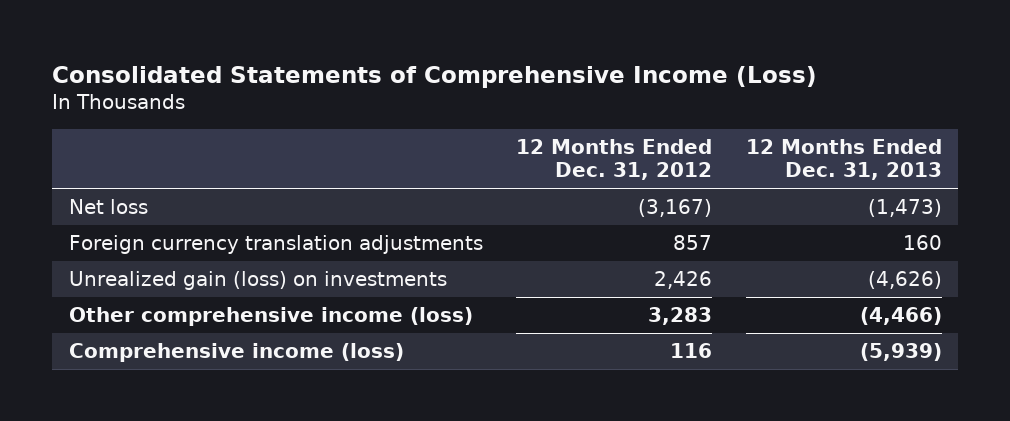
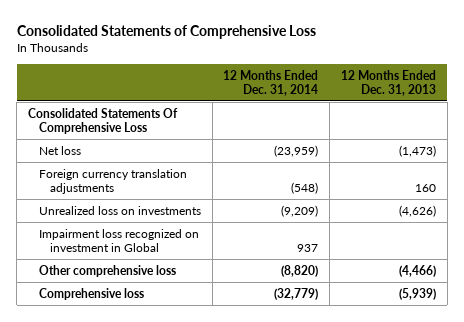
- Consolidated Statements of Comprehensive Income (Loss)
+ Consolidated Statements of Comprehensive Loss
- | 12 Months Ended Dec. 31, 2012 | 12 Months Ended Dec. 31, 2013
+ | 12 Months Ended Dec. 31, 2014 | 12 Months Ended Dec. 31, 2013
+ Consolidated Statements Of Comprehensive Loss
- Unrealized gain (loss) on investments | 2,426 | (4,626)
- Other comprehensive income (loss) | 3,283 | (4,466)
- Comprehensive income (loss) | 116 | (5,939)
+ Unrealized loss on investments | (9,209) | (4,626)
+ Impairment loss recognized on investment in Global | 937 |
+ Other comprehensive loss | (8,820) | (4,466)
+ Comprehensive loss | (32,779) | (5,939)

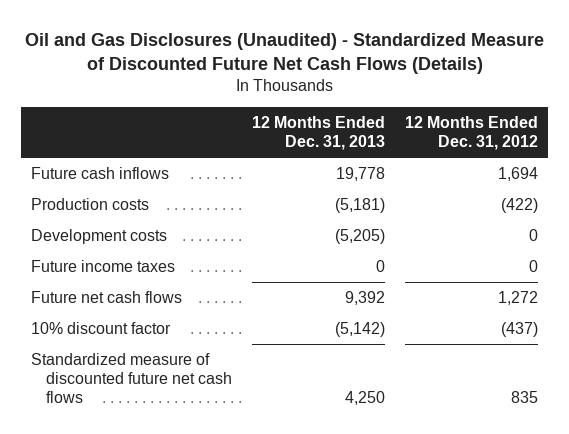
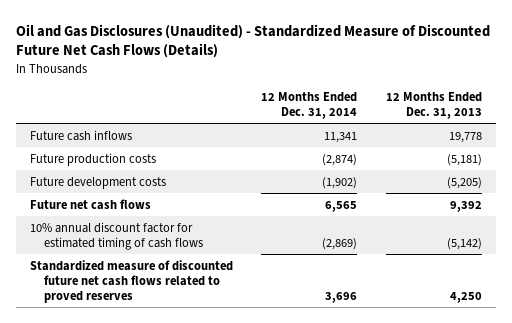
- | 12 Months Ended Dec. 31, 2013 | 12 Months Ended Dec. 31, 2012
+ | 12 Months Ended Dec. 31, 2014 | 12 Months Ended Dec. 31, 2013
- Production costs | (5,181) | (422)
- Development costs | (5,205) | 0
- Future income taxes | 0 | 0
+ Future production costs | (2,874) | (5,181)
+ Future development costs | (1,902) | (5,205)
- 10% discount factor | (5,142) | (437)
- Standardized measure of discounted future net cash flows | 4,250 | 835
+ 10% annual discount factor for estimated timing of cash flows | (2,869) | (5,142)
+ Standardized measure of discounted future net cash flows related to proved reserves | 3,696 | 4,250

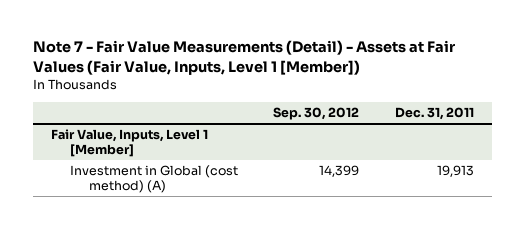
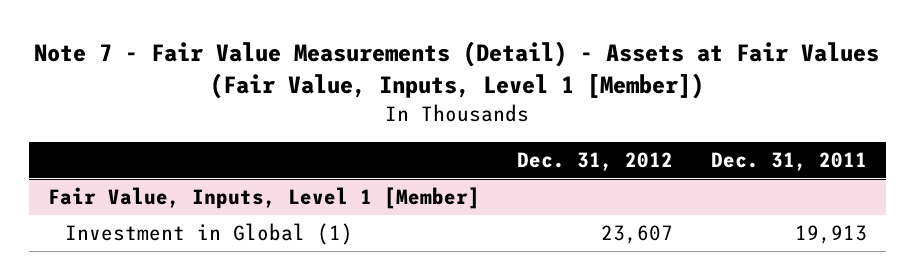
- | Sep. 30, 2012 | Dec. 31, 2011
+ | Dec. 31, 2012 | Dec. 31, 2011
@ Fair Value, Inputs, Level 1 [Member]
- Investment in Global (cost method) (A) | 14,399 | 19,913
+ Investment in Global (1) | 23,607 | 19,913

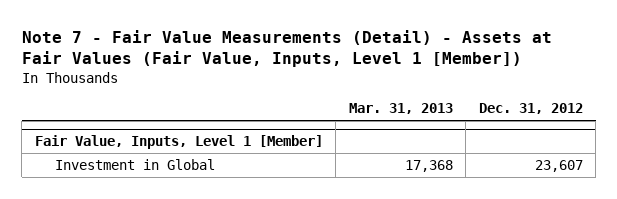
- | Dec. 31, 2012 | Dec. 31, 2011
+ | Mar. 31, 2013 | Dec. 31, 2012
@ Fair Value, Inputs, Level 1 [Member]
- Investment in Global (1) | 23,607 | 19,913
+ Investment in Global | 17,368 | 23,607

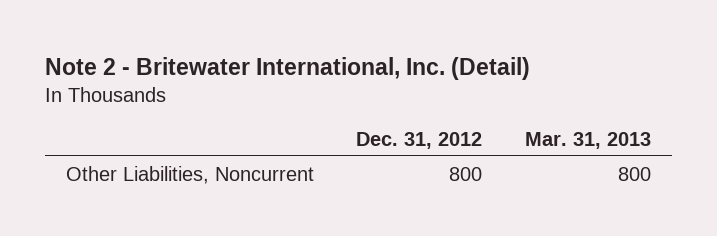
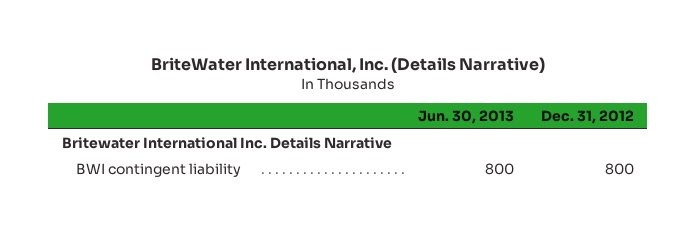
- Note 2 - Britewater International, Inc. (Detail)
+ BriteWater International, Inc. (Details Narrative)
- | Dec. 31, 2012 | Mar. 31, 2013
+ | Jun. 30, 2013 | Dec. 31, 2012
- Other Liabilities, Noncurrent | 800 | 800
+ Britewater International Inc. Details Narrative
+ BWI contingent liability | 800 | 800

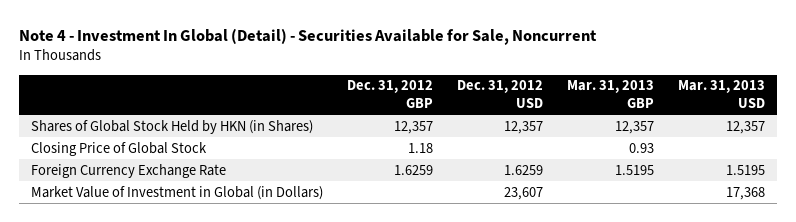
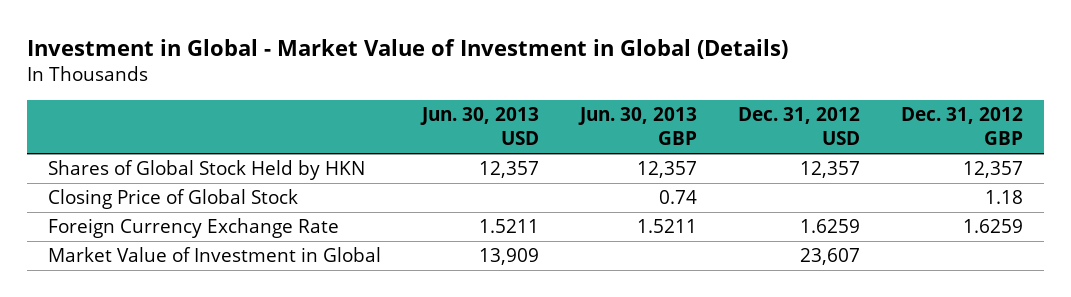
- Note 4 - Investment In Global (Detail) - Securities Available for Sale, Noncurrent
+ Investment in Global - Market Value of Investment in Global (Details)
- | Dec. 31, 2012 GBP | Dec. 31, 2012 USD | Mar. 31, 2013 GBP | Mar. 31, 2013 USD
+ | Jun. 30, 2013 USD | Jun. 30, 2013 GBP | Dec. 31, 2012 USD | Dec. 31, 2012 GBP
- Shares of Global Stock Held by HKN (in Shares) | 12,357 | 12,357 | 12,357 | 12,357
+ Shares of Global Stock Held by HKN | 12,357 | 12,357 | 12,357 | 12,357
- Market Value of Investment in Global (in Dollars) | | 23,607 | | 17,368
+ Market Value of Investment in Global | 13,909 | | 23,607 |

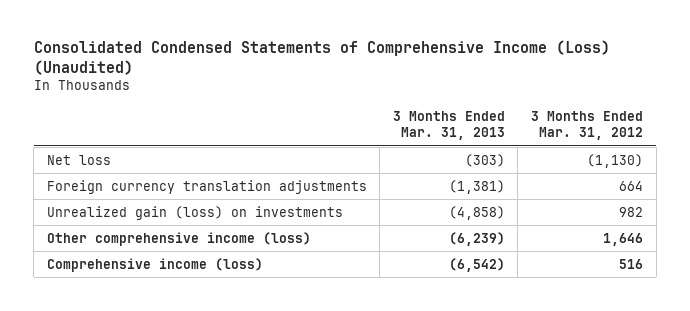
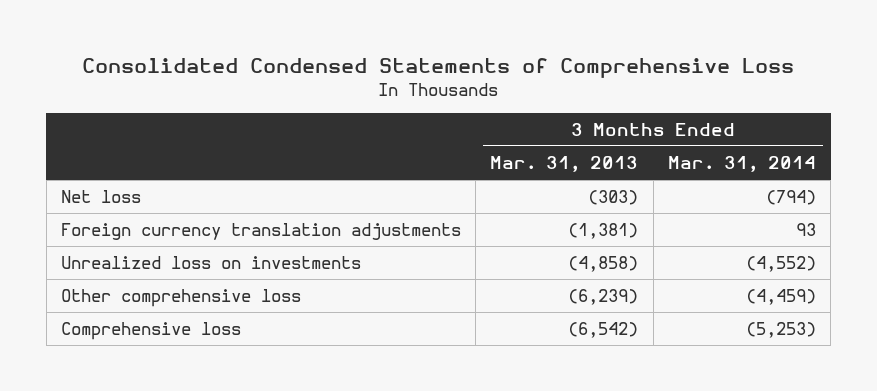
- Consolidated Condensed Statements of Comprehensive Income (Loss) (Unaudited)
+ Consolidated Condensed Statements of Comprehensive Loss
- | 3 Months Ended Mar. 31, 2013 | 3 Months Ended Mar. 31, 2012
+ | 3 Months Ended Mar. 31, 2013 | 3 Months Ended Mar. 31, 2014
- Unrealized gain (loss) on investments | (4,858) | 982
- Other comprehensive income (loss) | (6,239) | 1,646
- Comprehensive income (loss) | (6,542) | 516
+ Unrealized loss on investments | (4,858) | (4,552)
+ Other comprehensive loss | (6,239) | (4,459)
+ Comprehensive loss | (6,542) | (5,253)

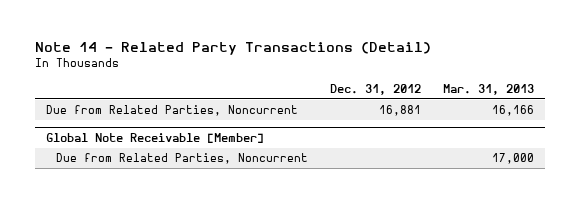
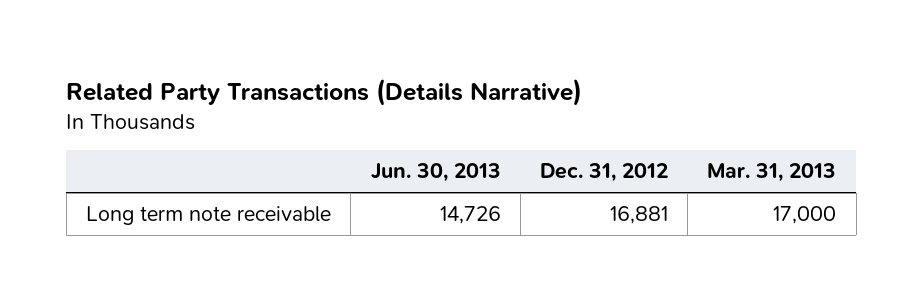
- Note 14 - Related Party Transactions (Detail)
+ Related Party Transactions (Details Narrative)
- | Dec. 31, 2012 | Mar. 31, 2013
+ | Jun. 30, 2013 | Dec. 31, 2012 | Mar. 31, 2013
- Due from Related Parties, Noncurrent | 16,881 | 16,166
- Global Note Receivable [Member]
- Due from Related Parties, Noncurrent | | 17,000
+ Long term note receivable | 14,726 | 16,881 | 17,000

